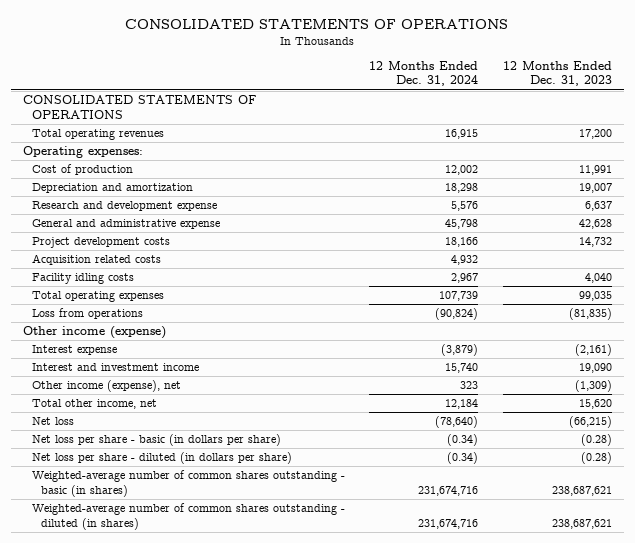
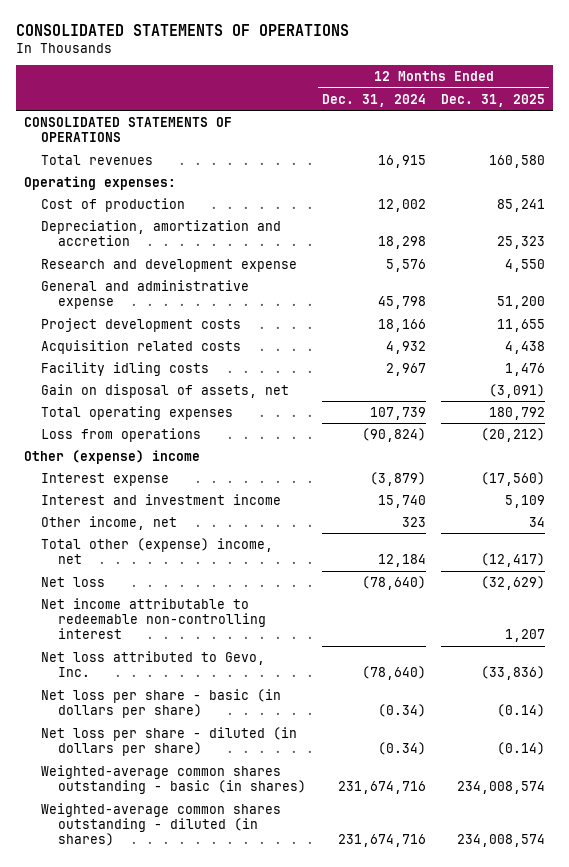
- | 12 Months Ended Dec. 31, 2024 | 12 Months Ended Dec. 31, 2023
+ | 12 Months Ended Dec. 31, 2024 | 12 Months Ended Dec. 31, 2025
- Total operating revenues | 16,915 | 17,200
+ Total revenues | 16,915 | 160,580
- Depreciation and amortization | 18,298 | 19,007
+ Depreciation, amortization and accretion | 18,298 | 25,323
+ Gain on disposal of assets, net | | (3,091)
- Other income (expense)
+ Other (expense) income
- Other income (expense), net | 323 | (1,309)
- Total other income, net | 12,184 | 15,620
+ Other income, net | 323 | 34
+ Total other (expense) income, net | 12,184 | (12,417)
+ Net income attributable to redeemable non-controlling interest | | 1,207
+ Net loss attributed to Gevo, Inc. | (78,640) | (33,836)
- Weighted-average number of common shares outstanding - basic (in shares) | 231,674,716 | 238,687,621
- Weighted-average number of common shares outstanding - diluted (in shares) | 231,674,716 | 238,687,621
+ Weighted-average common shares outstanding - basic (in shares) | 231,674,716 | 234,008,574
+ Weighted-average common shares outstanding - diluted (in shares) | 231,674,716 | 234,008,574

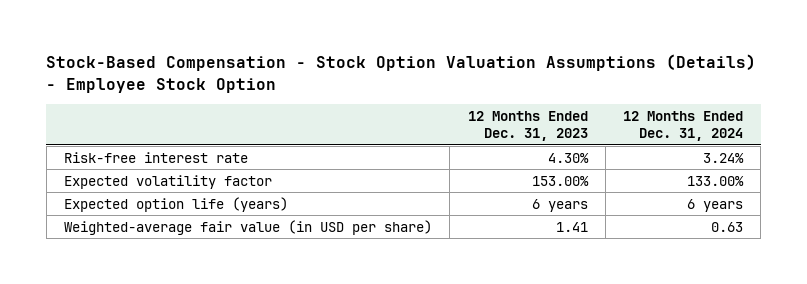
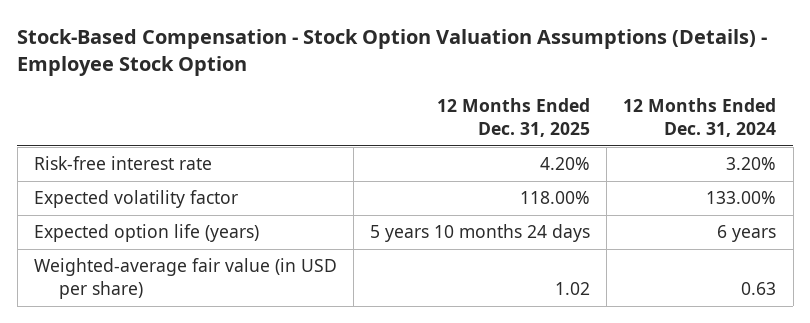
- | 12 Months Ended Dec. 31, 2023 | 12 Months Ended Dec. 31, 2024
+ | 12 Months Ended Dec. 31, 2025 | 12 Months Ended Dec. 31, 2024
- Risk-free interest rate | 4.30% | 3.24%
+ Risk-free interest rate | 4.20% | 3.20%

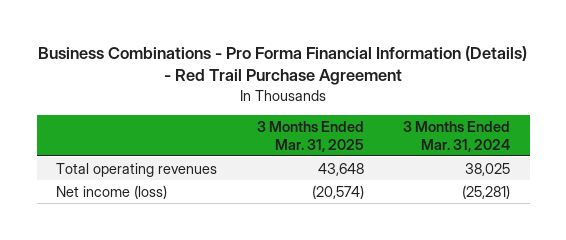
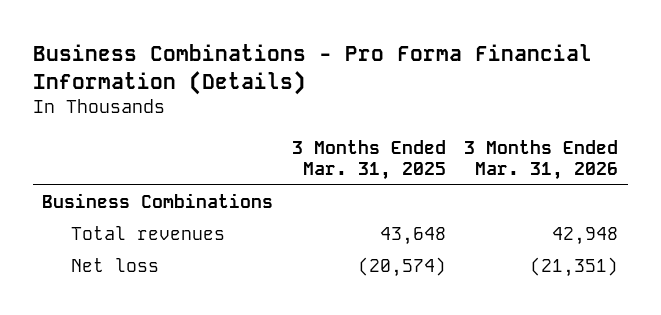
- Business Combinations - Pro Forma Financial Information (Details) - Red Trail Purchase Agreement
+ Business Combinations - Pro Forma Financial Information (Details)
- | 3 Months Ended Mar. 31, 2025 | 3 Months Ended Mar. 31, 2024
+ | 3 Months Ended Mar. 31, 2025 | 3 Months Ended Mar. 31, 2026
- Total operating revenues | 43,648 | 38,025
- Net income (loss) | (20,574) | (25,281)
+ Business Combinations
+ Total revenues | 43,648 | 42,948
+ Net loss | (20,574) | (21,351)

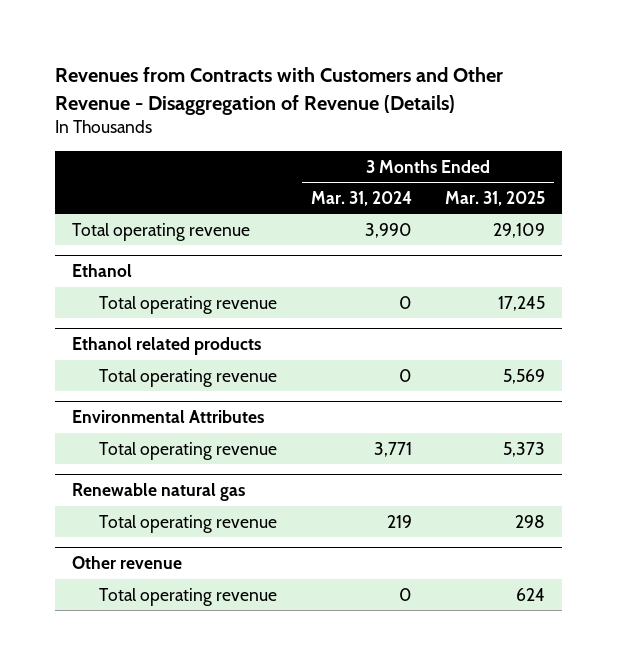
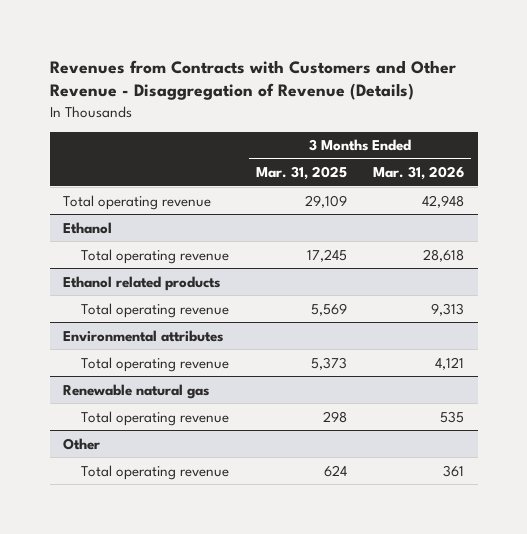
- | 3 Months Ended Mar. 31, 2024 | 3 Months Ended Mar. 31, 2025
+ | 3 Months Ended Mar. 31, 2025 | 3 Months Ended Mar. 31, 2026
- Environmental Attributes
+ Environmental attributes
- Other revenue
+ Other

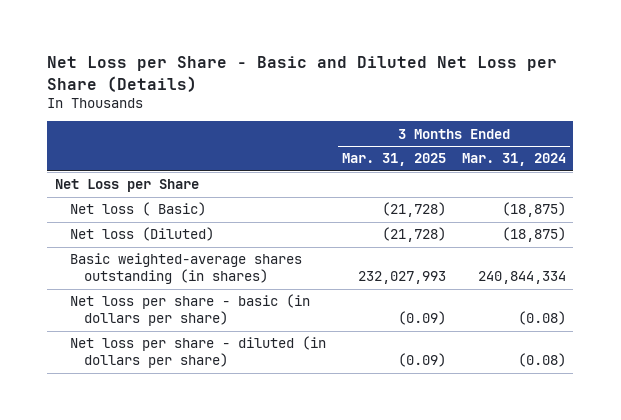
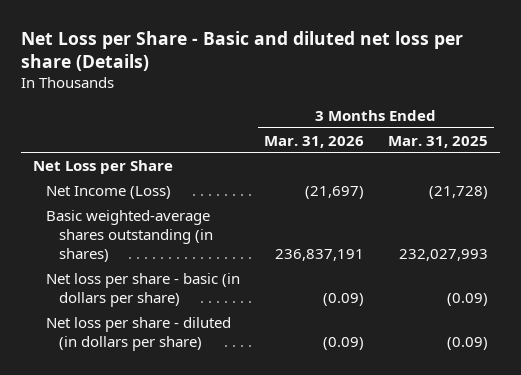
- Net Loss per Share - Basic and Diluted Net Loss per Share (Details)
+ Net Loss per Share - Basic and diluted net loss per share (Details)
- | 3 Months Ended Mar. 31, 2025 | 3 Months Ended Mar. 31, 2024
+ | 3 Months Ended Mar. 31, 2026 | 3 Months Ended Mar. 31, 2025
- Net loss ( Basic) | (21,728) | (18,875)
- Net loss (Diluted) | (21,728) | (18,875)
+ Net Income (Loss) | (21,697) | (21,728)

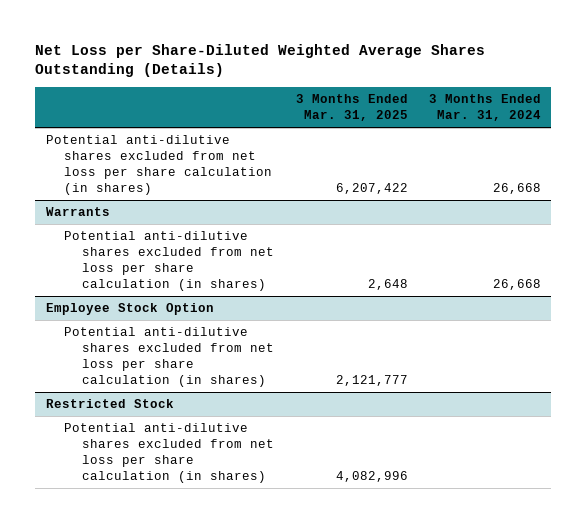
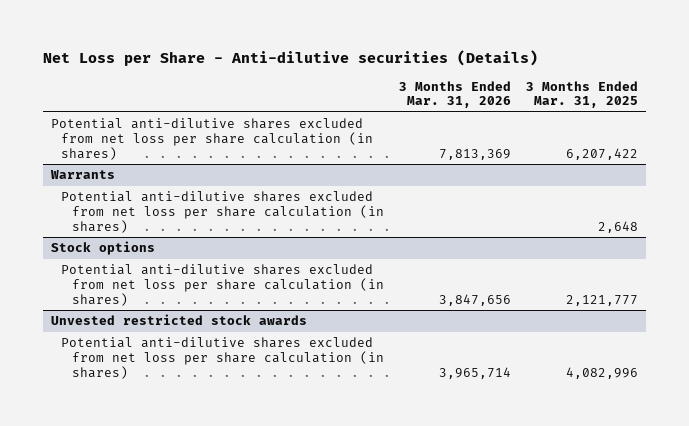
- Net Loss per Share-Diluted Weighted Average Shares Outstanding (Details)
+ Net Loss per Share - Anti-dilutive securities (Details)
- | 3 Months Ended Mar. 31, 2025 | 3 Months Ended Mar. 31, 2024
+ | 3 Months Ended Mar. 31, 2026 | 3 Months Ended Mar. 31, 2025
- Employee Stock Option
+ Stock options
- Restricted Stock
+ Unvested restricted stock awards

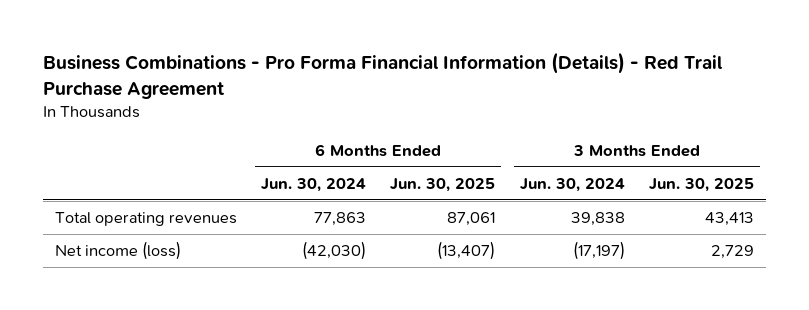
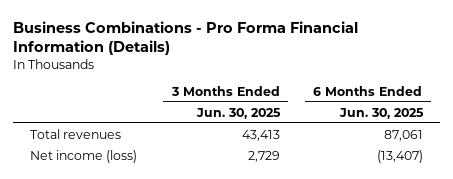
- Business Combinations - Pro Forma Financial Information (Details) - Red Trail Purchase Agreement
+ Business Combinations - Pro Forma Financial Information (Details)
- | 6 Months Ended Jun. 30, 2024 | 6 Months Ended Jun. 30, 2025 | 3 Months Ended Jun. 30, 2024 | 3 Months Ended Jun. 30, 2025
+ | 3 Months Ended Jun. 30, 2025 | 6 Months Ended Jun. 30, 2025
- Total operating revenues | 77,863 | 87,061 | 39,838 | 43,413
+ Total revenues | 43,413 | 87,061

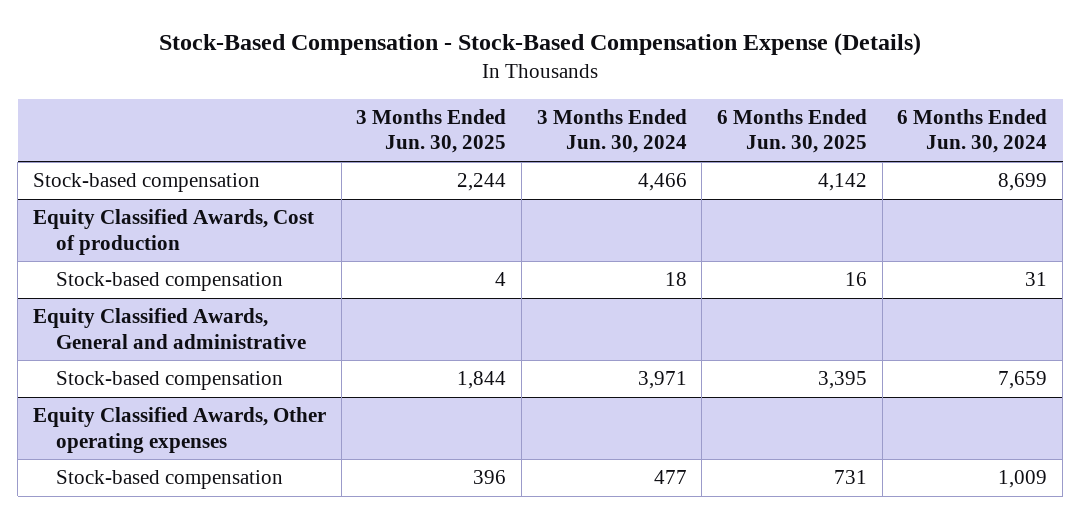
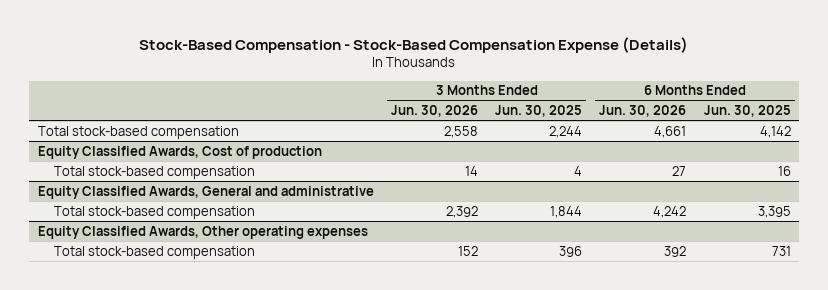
- | 3 Months Ended Jun. 30, 2025 | 3 Months Ended Jun. 30, 2024 | 6 Months Ended Jun. 30, 2025 | 6 Months Ended Jun. 30, 2024
+ | 3 Months Ended Jun. 30, 2026 | 3 Months Ended Jun. 30, 2025 | 6 Months Ended Jun. 30, 2026 | 6 Months Ended Jun. 30, 2025
- Stock-based compensation | 2,244 | 4,466 | 4,142 | 8,699
+ Total stock-based compensation | 2,558 | 2,244 | 4,661 | 4,142
@ Equity Classified Awards, Cost of production
- Stock-based compensation | 4 | 18 | 16 | 31
+ Total stock-based compensation | 14 | 4 | 27 | 16
@ Equity Classified Awards, General and administrative
- Stock-based compensation | 1,844 | 3,971 | 3,395 | 7,659
+ Total stock-based compensation | 2,392 | 1,844 | 4,242 | 3,395
@ Equity Classified Awards, Other operating expenses
- Stock-based compensation | 396 | 477 | 731 | 1,009
+ Total stock-based compensation | 152 | 396 | 392 | 731

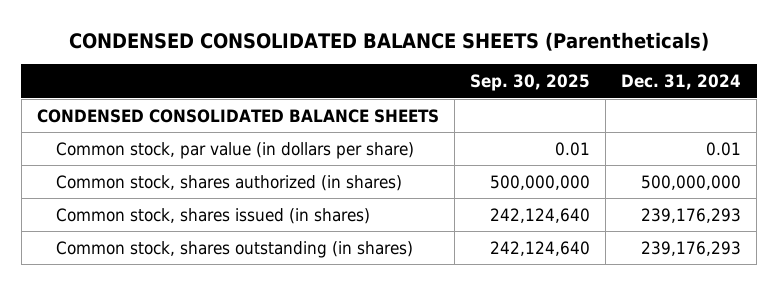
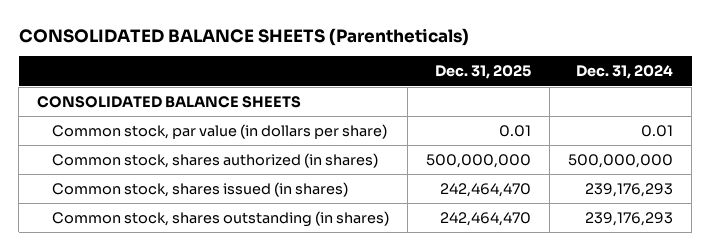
- CONDENSED CONSOLIDATED BALANCE SHEETS (Parentheticals)
+ CONSOLIDATED BALANCE SHEETS (Parentheticals)
- | Sep. 30, 2025 | Dec. 31, 2024
+ | Dec. 31, 2025 | Dec. 31, 2024
- CONDENSED CONSOLIDATED BALANCE SHEETS
+ CONSOLIDATED BALANCE SHEETS

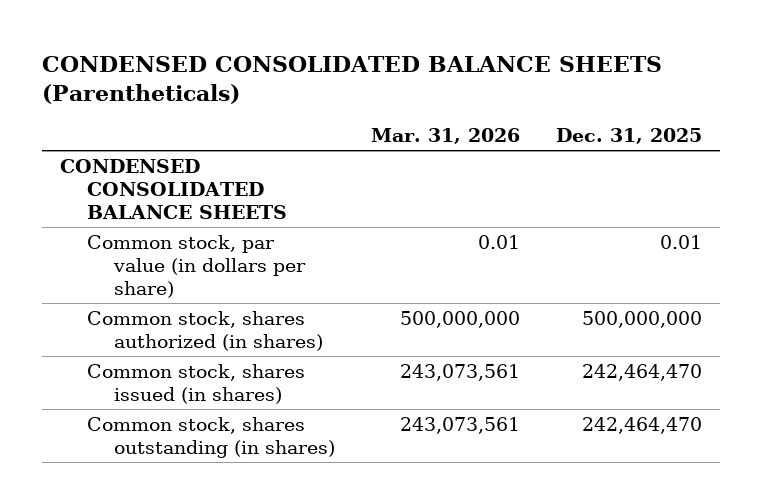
- CONSOLIDATED BALANCE SHEETS (Parentheticals)
+ CONDENSED CONSOLIDATED BALANCE SHEETS (Parentheticals)
- | Dec. 31, 2025 | Dec. 31, 2024
+ | Mar. 31, 2026 | Dec. 31, 2025
- CONSOLIDATED BALANCE SHEETS
+ CONDENSED CONSOLIDATED BALANCE SHEETS

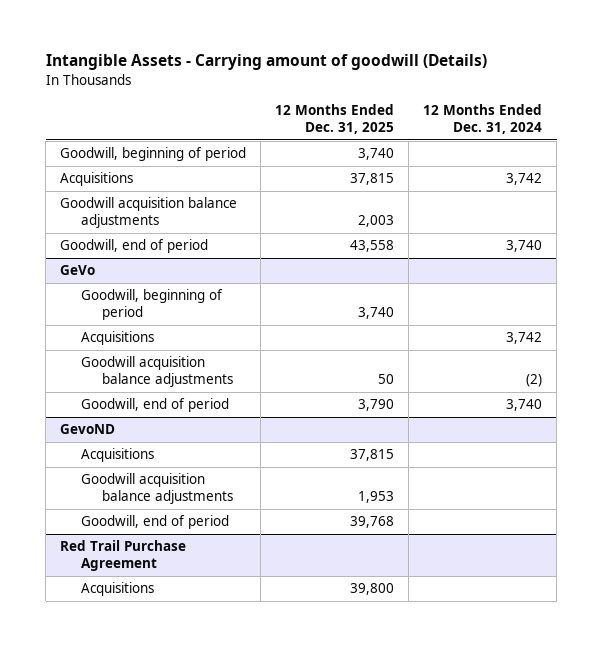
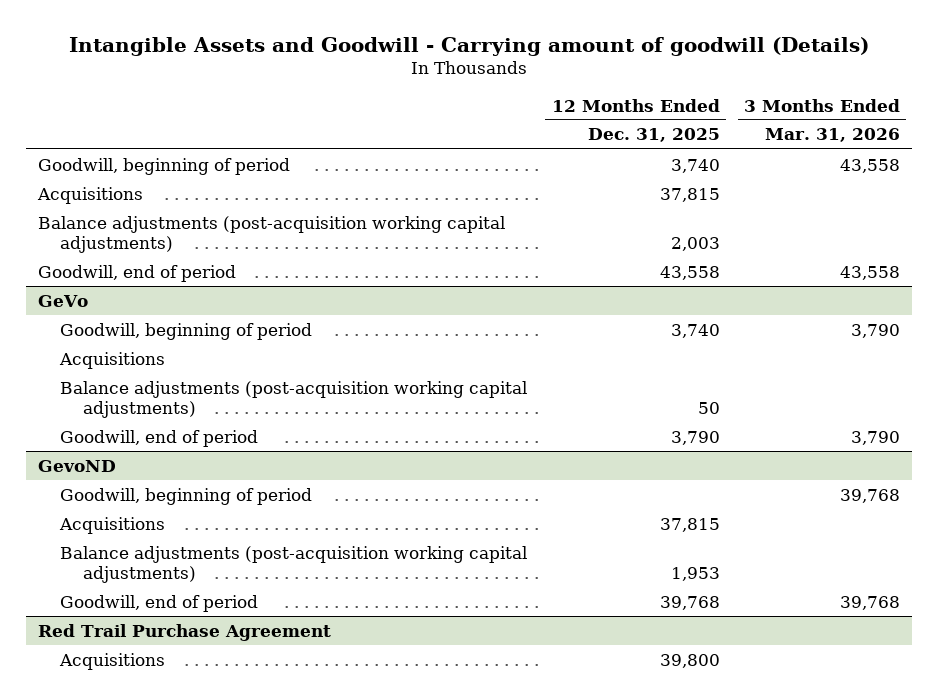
- Intangible Assets - Carrying amount of goodwill (Details)
+ Intangible Assets and Goodwill - Carrying amount of goodwill (Details)
- | 12 Months Ended Dec. 31, 2025 | 12 Months Ended Dec. 31, 2024
+ | 12 Months Ended Dec. 31, 2025 | 3 Months Ended Mar. 31, 2026
- Goodwill acquisition balance adjustments | 2,003 |
+ Balance adjustments (post-acquisition working capital adjustments) | 2,003 |
@ GeVo
- Goodwill acquisition balance adjustments | 50 | (2)
+ Balance adjustments (post-acquisition working capital adjustments) | 50 |
@ GevoND
+ Goodwill, beginning of period | | 39,768
- Goodwill acquisition balance adjustments | 1,953 |
+ Balance adjustments (post-acquisition working capital adjustments) | 1,953 |

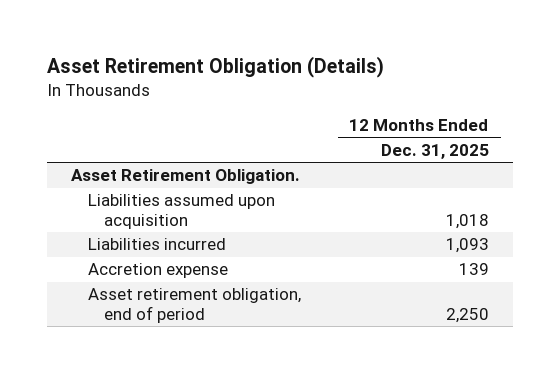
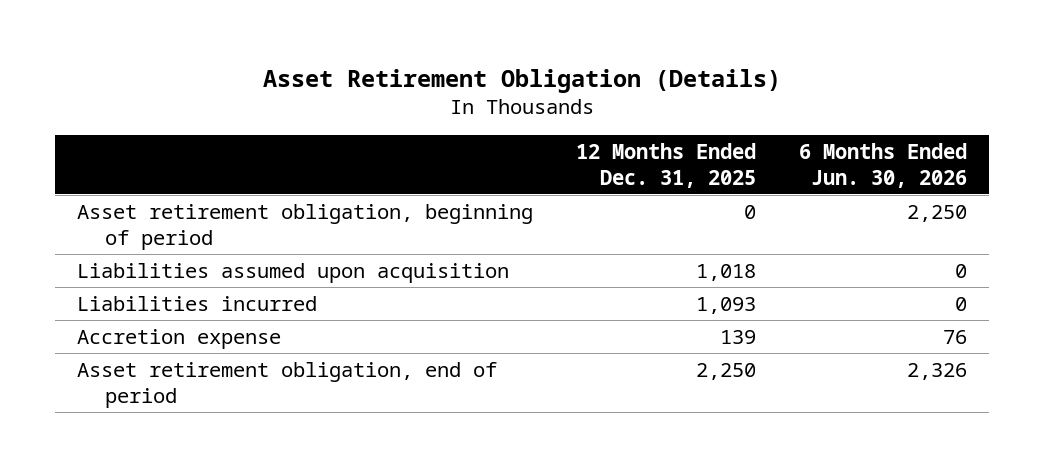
- | 12 Months Ended Dec. 31, 2025
+ | 12 Months Ended Dec. 31, 2025 | 6 Months Ended Jun. 30, 2026
- Asset Retirement Obligation.
+ Asset retirement obligation, beginning of period | 0 | 2,250

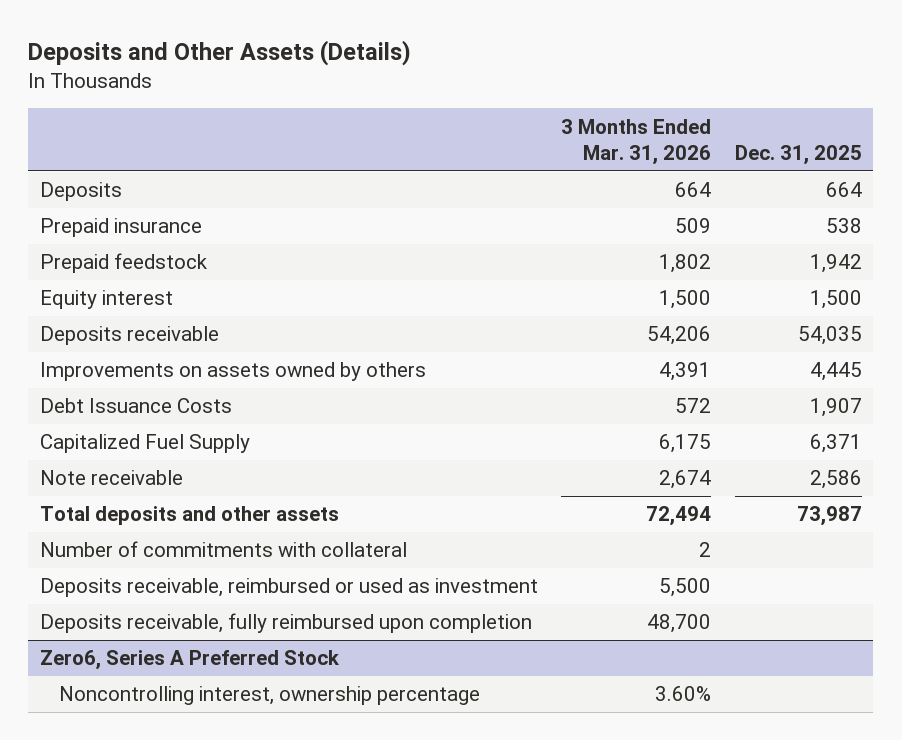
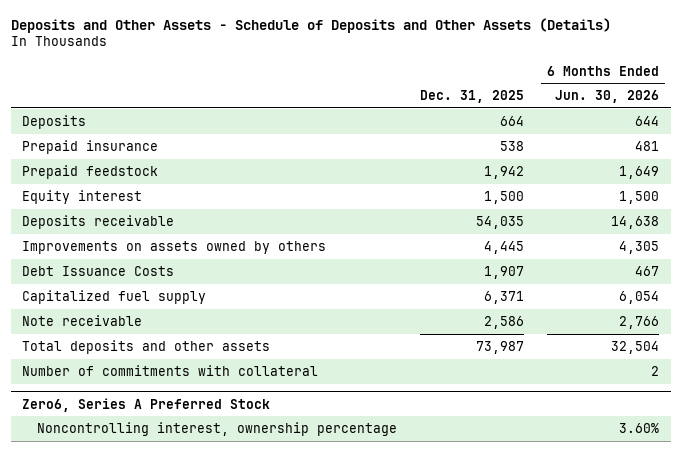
- Deposits and Other Assets (Details)
+ Deposits and Other Assets - Schedule of Deposits and Other Assets (Details)
- | 3 Months Ended Mar. 31, 2026 | Dec. 31, 2025
+ | Dec. 31, 2025 | 6 Months Ended Jun. 30, 2026
- Capitalized Fuel Supply | 6,175 | 6,371
+ Capitalized fuel supply | 6,371 | 6,054
- Deposits receivable, reimbursed or used as investment | 5,500 |
- Deposits receivable, fully reimbursed upon completion | 48,700 |

